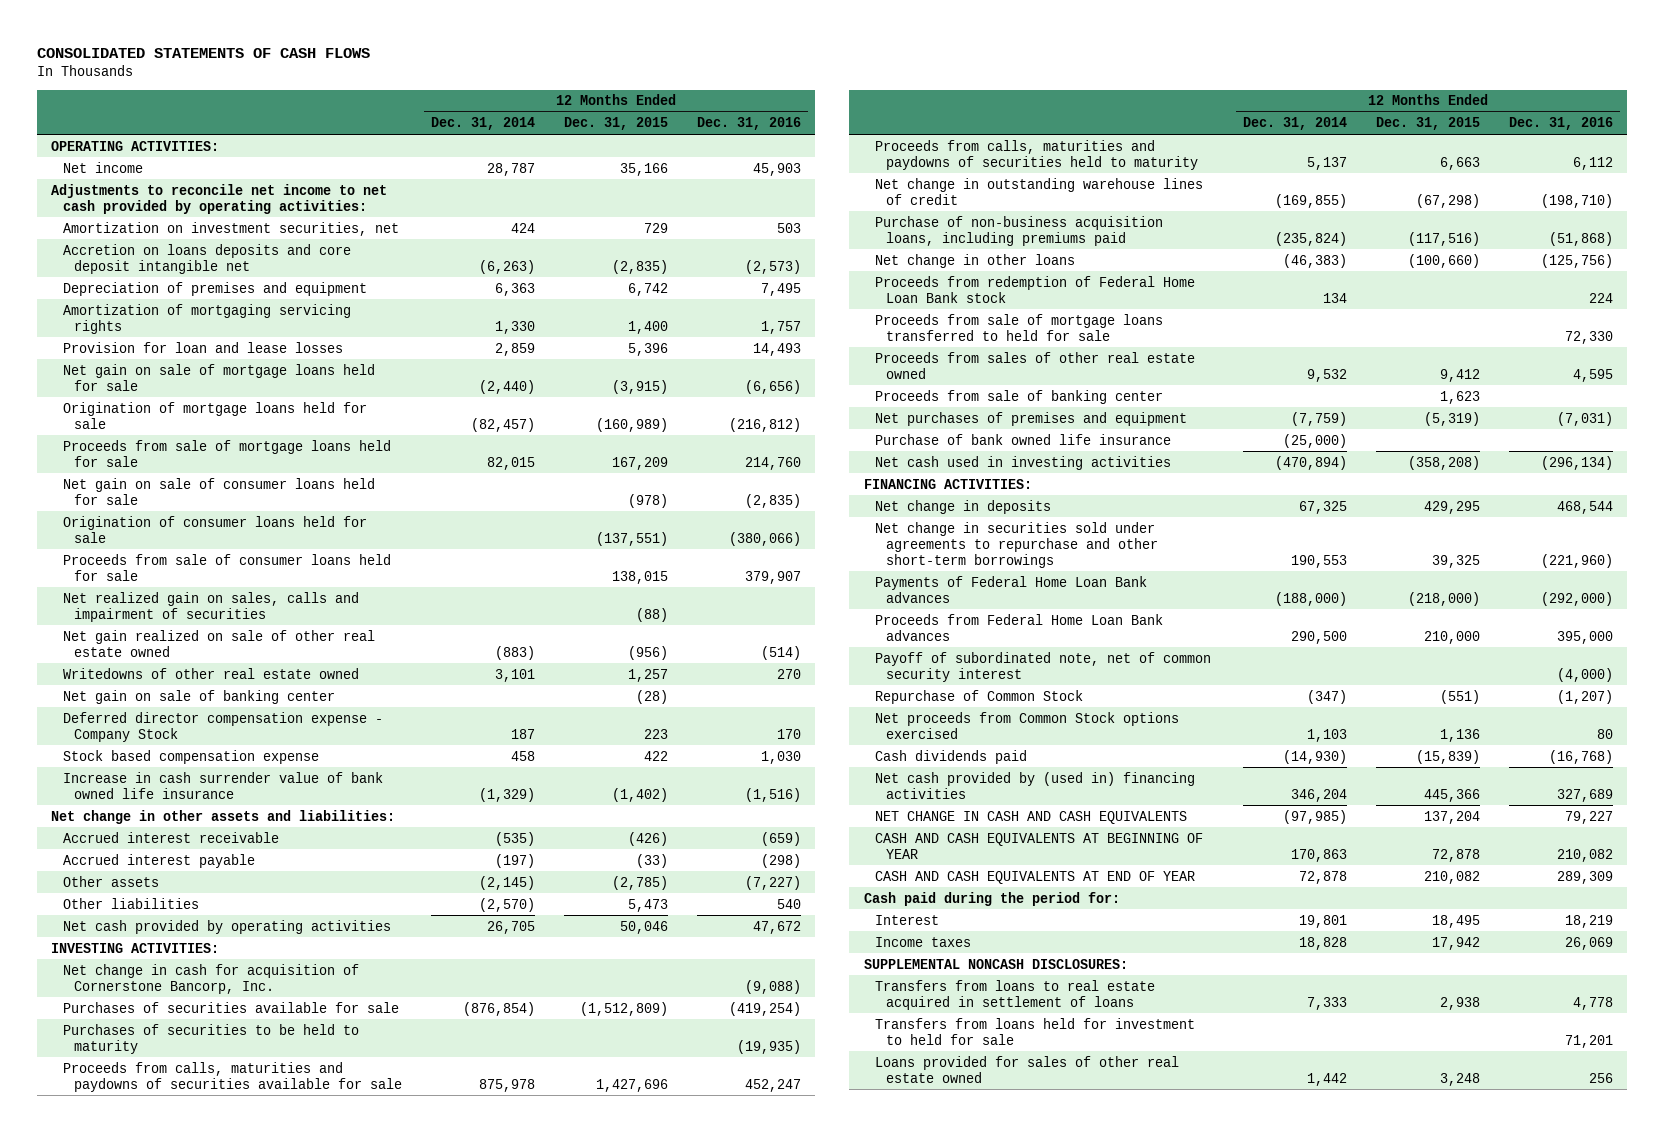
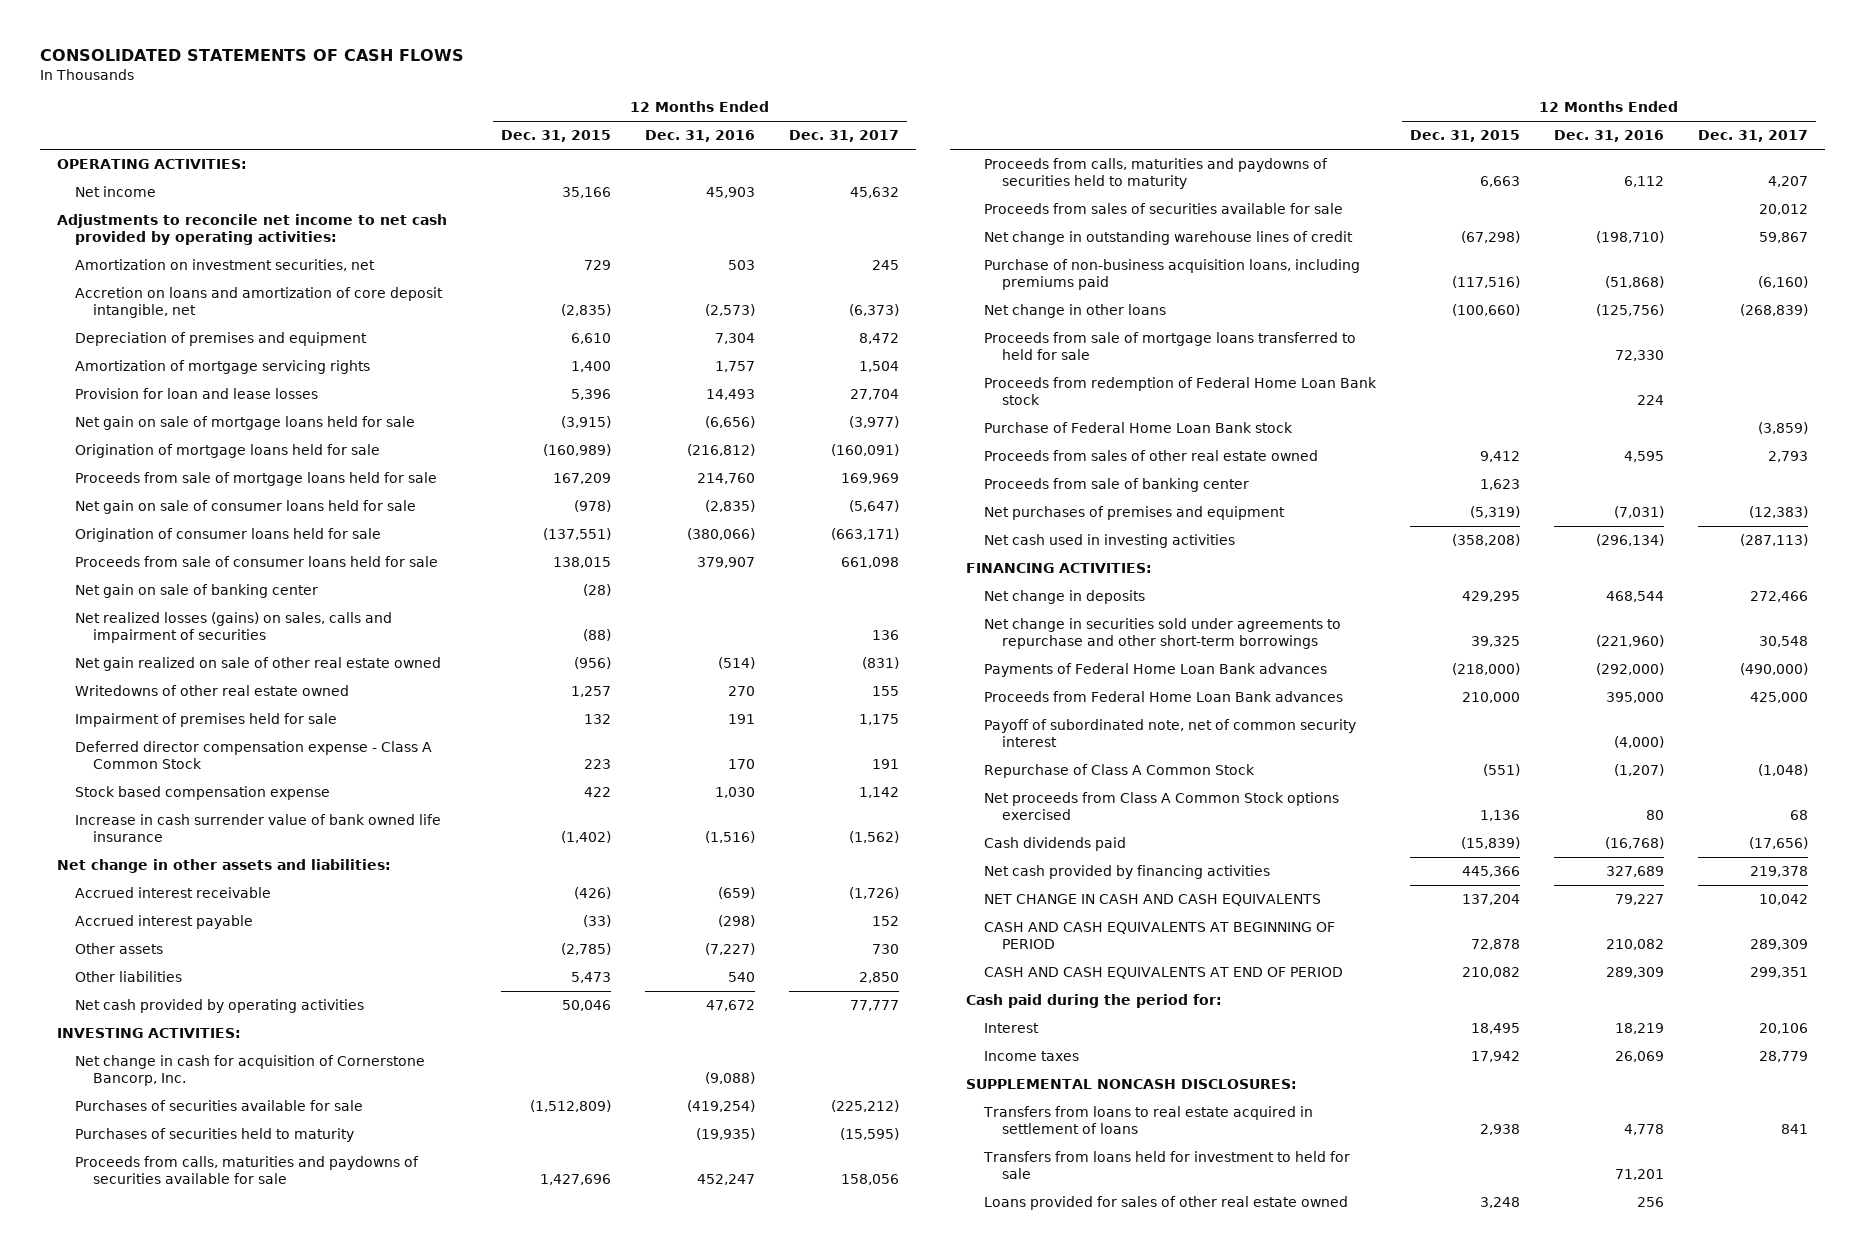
- | 12 Months Ended Dec. 31, 2014 | 12 Months Ended Dec. 31, 2015 | 12 Months Ended Dec. 31, 2016
+ | 12 Months Ended Dec. 31, 2015 | 12 Months Ended Dec. 31, 2016 | 12 Months Ended Dec. 31, 2017
- Accretion on loans deposits and core deposit intangible net | (6,263) | (2,835) | (2,573)
- Depreciation of premises and equipment | 6,363 | 6,742 | 7,495
- Amortization of mortgaging servicing rights | 1,330 | 1,400 | 1,757
+ Accretion on loans and amortization of core deposit intangible, net | (2,835) | (2,573) | (6,373)
+ Depreciation of premises and equipment | 6,610 | 7,304 | 8,472
+ Amortization of mortgage servicing rights | 1,400 | 1,757 | 1,504
- Net realized gain on sales, calls and impairment of securities | | (88) |
moved up: Net gain on sale of banking center | (28) | |
+ Net realized losses (gains) on sales, calls and impairment of securities | (88) | | 136
- Deferred director compensation expense - Company Stock | 187 | 223 | 170
+ Impairment of premises held for sale | 132 | 191 | 1,175
+ Deferred director compensation expense - Class A Common Stock | 223 | 170 | 191
- Purchases of securities to be held to maturity | | | (19,935)
+ Purchases of securities held to maturity | | (19,935) | (15,595)
+ Proceeds from sales of securities available for sale | | | 20,012
moved down: Proceeds from redemption of Federal Home Loan Bank stock | | 224 |
+ Purchase of Federal Home Loan Bank stock | | | (3,859)
- Purchase of bank owned life insurance | (25,000) | |
- Repurchase of Common Stock | (347) | (551) | (1,207)
- Net proceeds from Common Stock options exercised | 1,103 | 1,136 | 80
+ Repurchase of Class A Common Stock | (551) | (1,207) | (1,048)
+ Net proceeds from Class A Common Stock options exercised | 1,136 | 80 | 68
- Net cash provided by (used in) financing activities | 346,204 | 445,366 | 327,689
+ Net cash provided by financing activities | 445,366 | 327,689 | 219,378
- CASH AND CASH EQUIVALENTS AT BEGINNING OF YEAR | 170,863 | 72,878 | 210,082
- CASH AND CASH EQUIVALENTS AT END OF YEAR | 72,878 | 210,082 | 289,309
+ CASH AND CASH EQUIVALENTS AT BEGINNING OF PERIOD | 72,878 | 210,082 | 289,309
+ CASH AND CASH EQUIVALENTS AT END OF PERIOD | 210,082 | 289,309 | 299,351

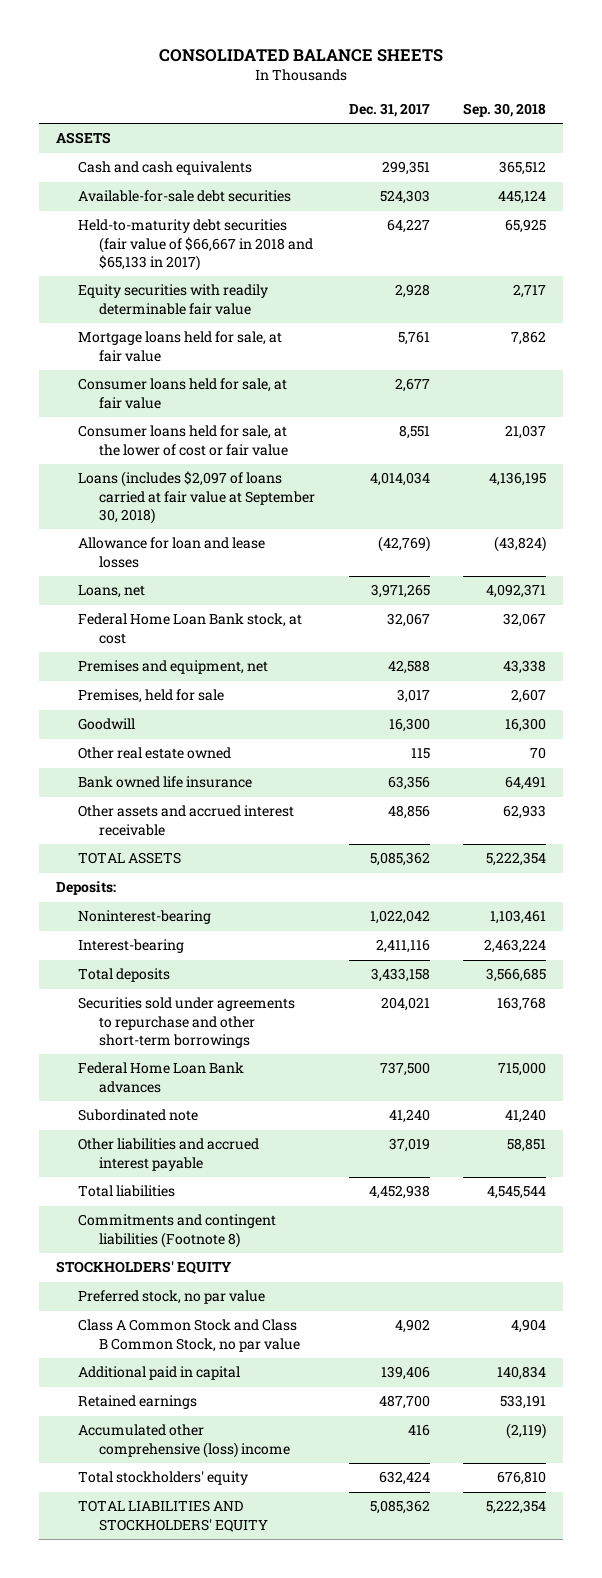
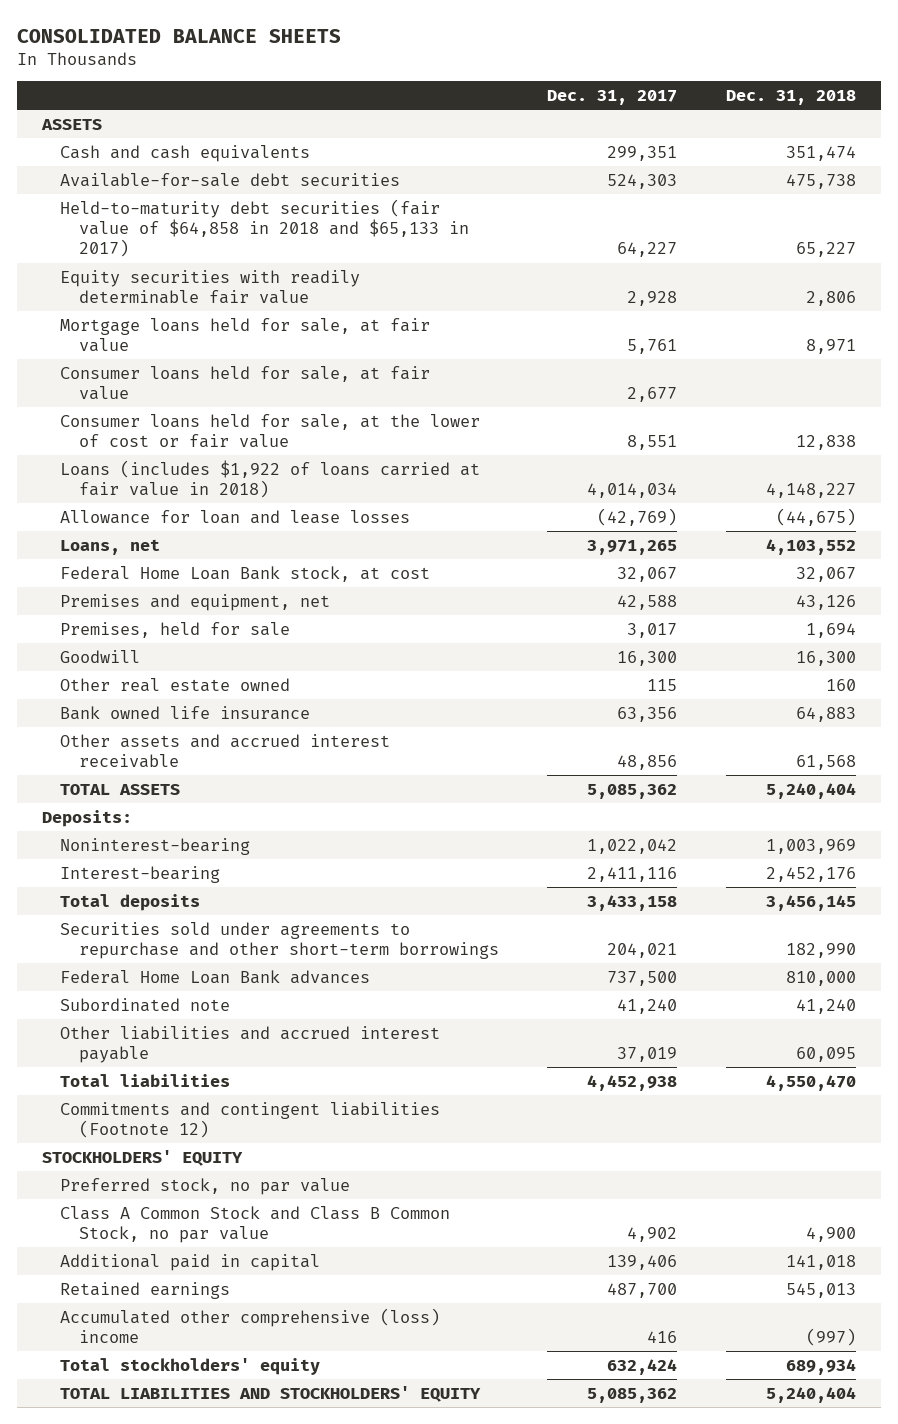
- | Dec. 31, 2017 | Sep. 30, 2018
+ | Dec. 31, 2017 | Dec. 31, 2018
- Held-to-maturity debt securities (fair value of $66,667 in 2018 and $65,133 in 2017) | 64,227 | 65,925
+ Held-to-maturity debt securities (fair value of $64,858 in 2018 and $65,133 in 2017) | 64,227 | 65,227
- Loans (includes $2,097 of loans carried at fair value at September 30, 2018) | 4,014,034 | 4,136,195
+ Loans (includes $1,922 of loans carried at fair value in 2018) | 4,014,034 | 4,148,227
- Commitments and contingent liabilities (Footnote 8)
+ Commitments and contingent liabilities (Footnote 12)

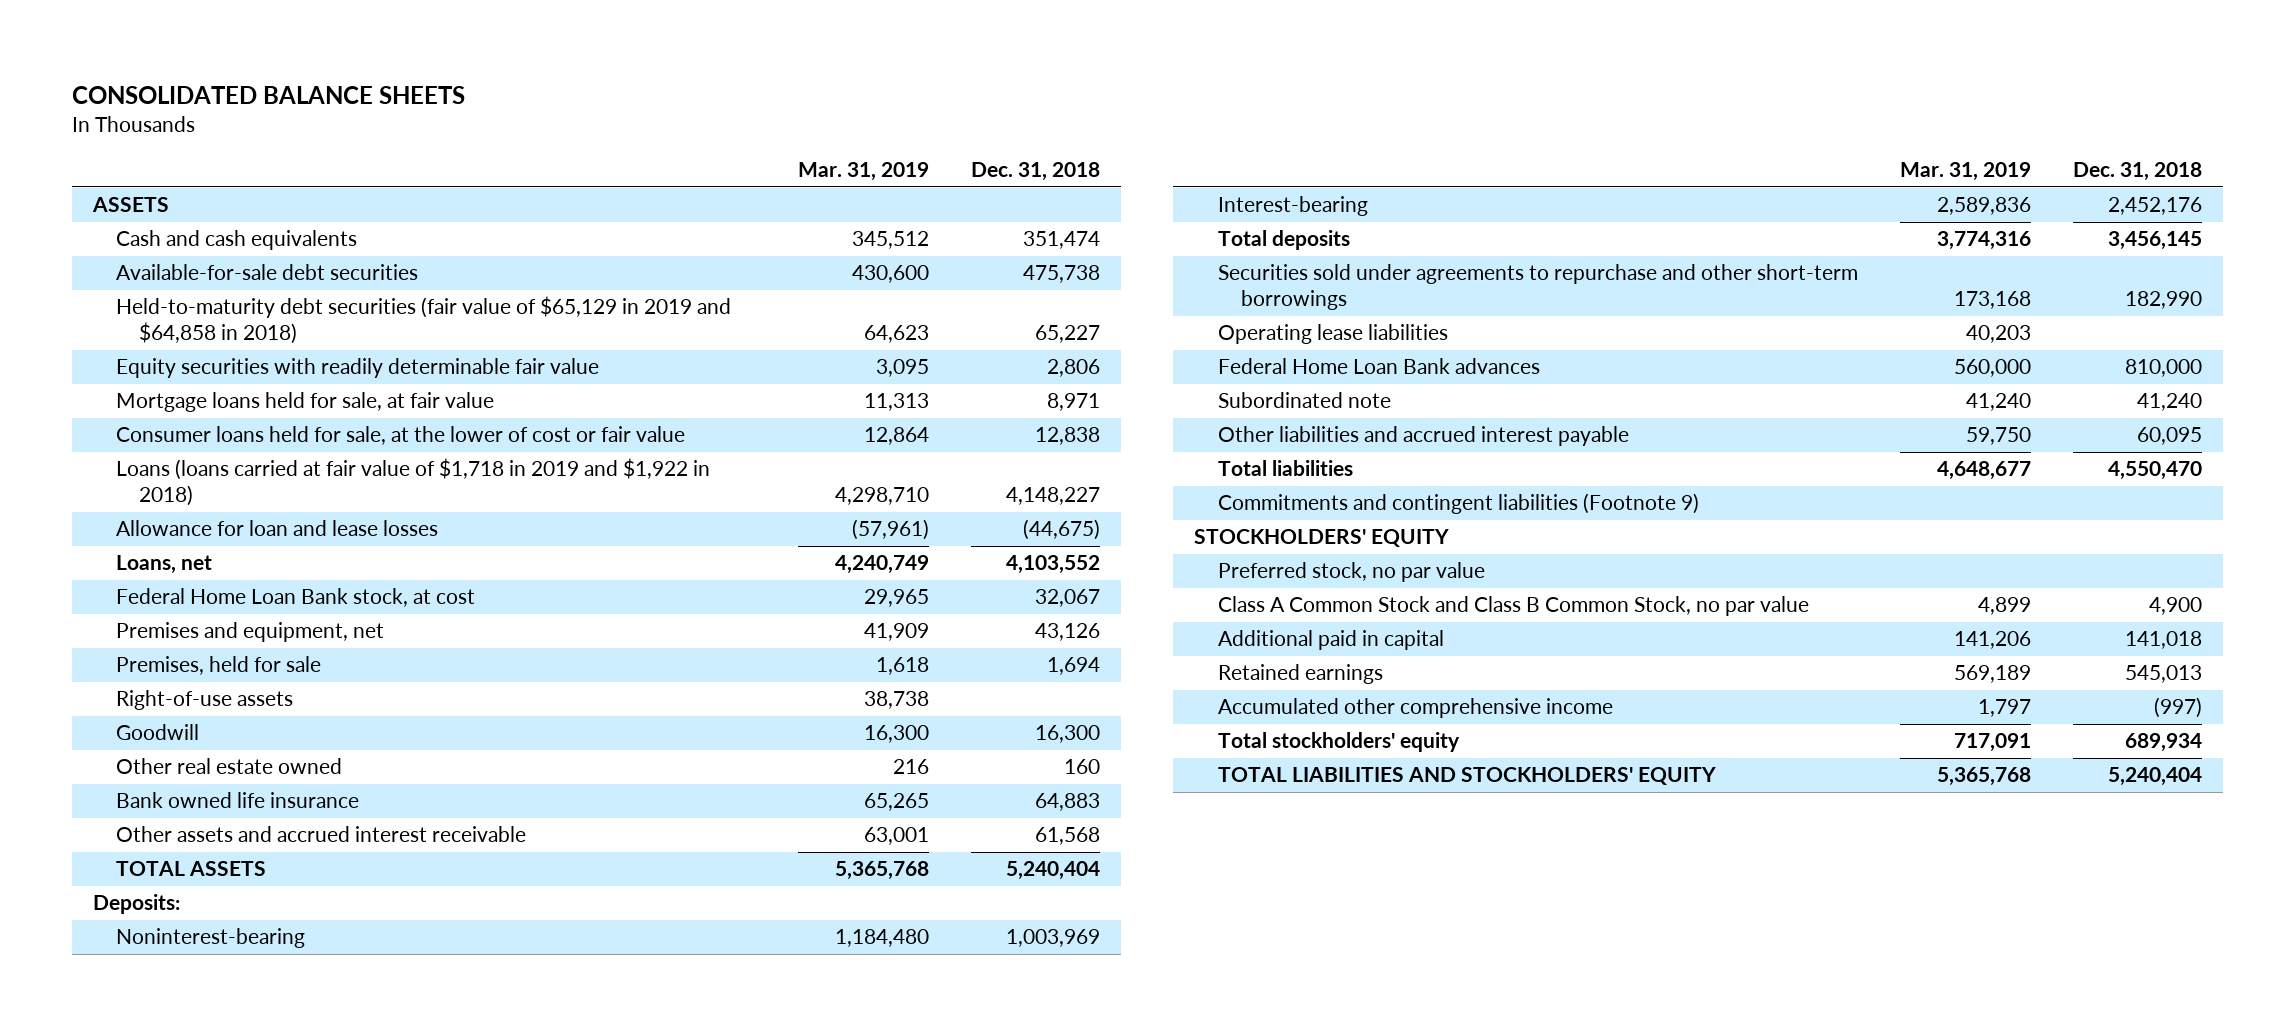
- | Dec. 31, 2017 | Dec. 31, 2018
+ | Mar. 31, 2019 | Dec. 31, 2018
- Held-to-maturity debt securities (fair value of $64,858 in 2018 and $65,133 in 2017) | 64,227 | 65,227
+ Held-to-maturity debt securities (fair value of $65,129 in 2019 and $64,858 in 2018) | 64,623 | 65,227
- Consumer loans held for sale, at fair value | 2,677 |
- Loans (includes $1,922 of loans carried at fair value in 2018) | 4,014,034 | 4,148,227
+ Loans (loans carried at fair value of $1,718 in 2019 and $1,922 in 2018) | 4,298,710 | 4,148,227
+ Right-of-use assets | 38,738 |
+ Operating lease liabilities | 40,203 |
- Commitments and contingent liabilities (Footnote 12)
+ Commitments and contingent liabilities (Footnote 9)
- Accumulated other comprehensive (loss) income | 416 | (997)
+ Accumulated other comprehensive income | 1,797 | (997)

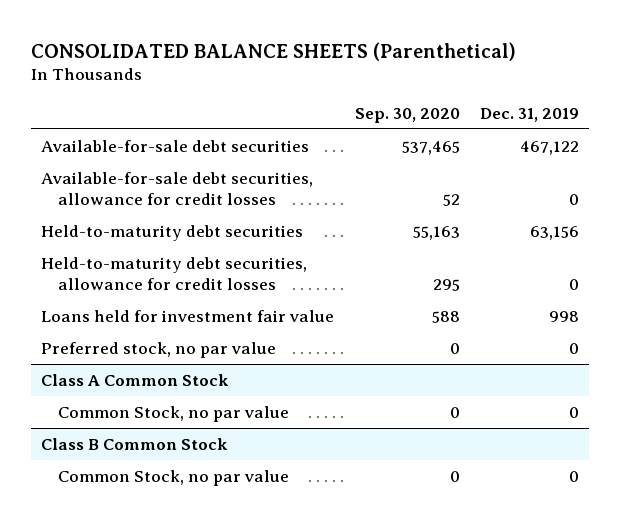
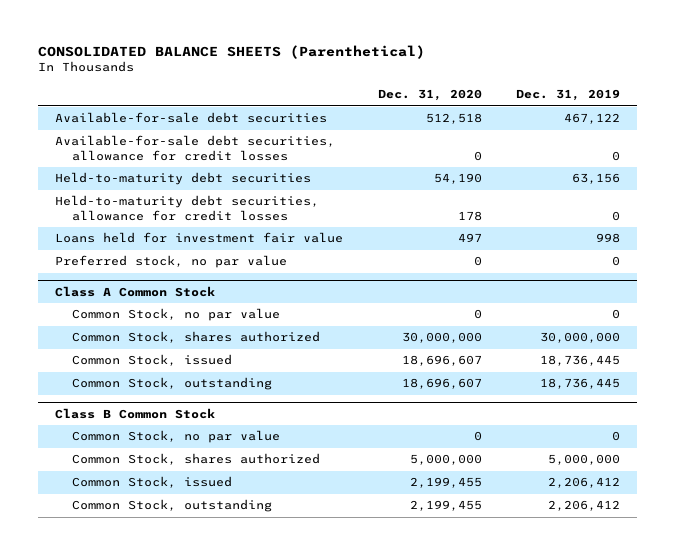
- | Sep. 30, 2020 | Dec. 31, 2019
+ | Dec. 31, 2020 | Dec. 31, 2019
@ Class A Common Stock
+ Common Stock, shares authorized | 30,000,000 | 30,000,000
+ Common Stock, issued | 18,696,607 | 18,736,445
+ Common Stock, outstanding | 18,696,607 | 18,736,445
@ Class B Common Stock
+ Common Stock, shares authorized | 5,000,000 | 5,000,000
+ Common Stock, issued | 2,199,455 | 2,206,412
+ Common Stock, outstanding | 2,199,455 | 2,206,412

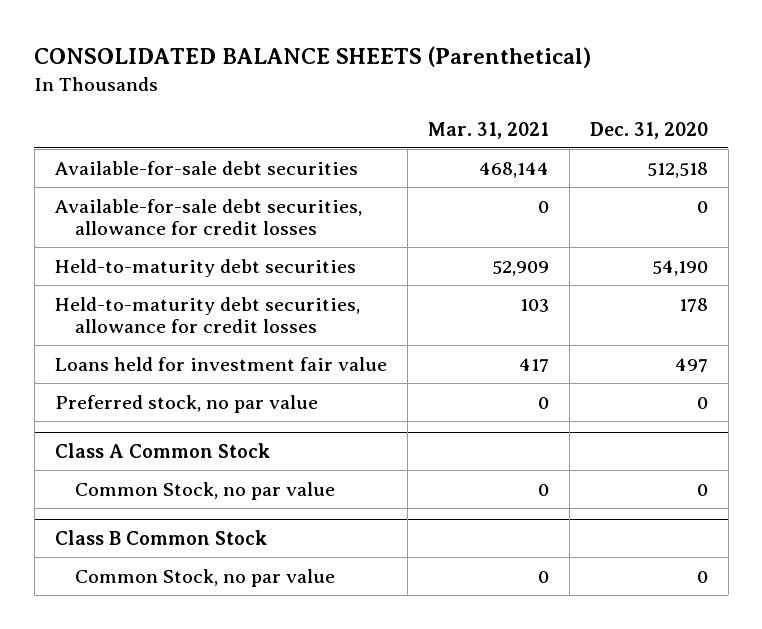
- | Dec. 31, 2020 | Dec. 31, 2019
+ | Mar. 31, 2021 | Dec. 31, 2020
@ Class A Common Stock
- Common Stock, shares authorized | 30,000,000 | 30,000,000
- Common Stock, issued | 18,696,607 | 18,736,445
- Common Stock, outstanding | 18,696,607 | 18,736,445
@ Class B Common Stock
- Common Stock, shares authorized | 5,000,000 | 5,000,000
- Common Stock, issued | 2,199,455 | 2,206,412
- Common Stock, outstanding | 2,199,455 | 2,206,412

